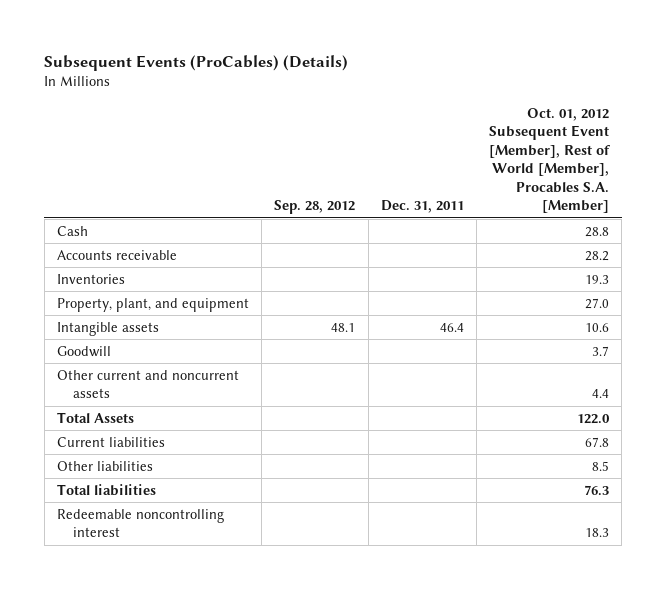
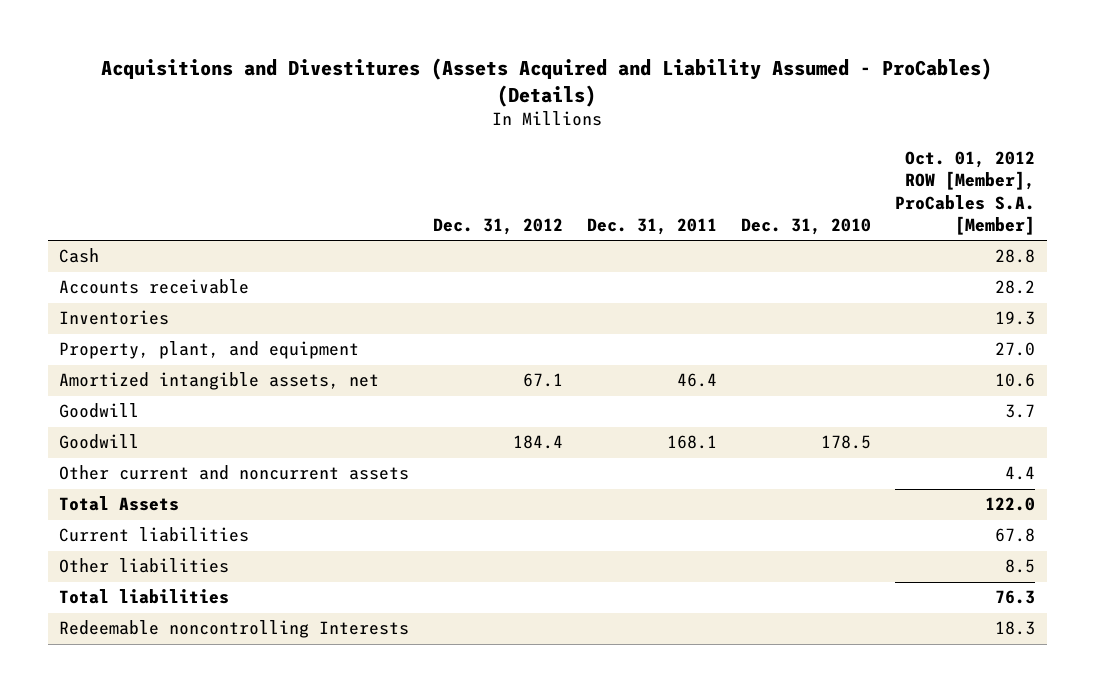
- Subsequent Events (ProCables) (Details)
+ Acquisitions and Divestitures (Assets Acquired and Liability Assumed - ProCables) (Details)
- | Sep. 28, 2012 | Dec. 31, 2011 | Oct. 01, 2012 Subsequent Event [Member], Rest of World [Member], Procables S.A. [Member]
+ | Dec. 31, 2012 | Dec. 31, 2011 | Dec. 31, 2010 | Oct. 01, 2012 ROW [Member], ProCables S.A. [Member]
- Intangible assets | 48.1 | 46.4 | 10.6
+ Amortized intangible assets, net | 67.1 | 46.4 | | 10.6
+ Goodwill | 184.4 | 168.1 | 178.5 |
- Redeemable noncontrolling interest | | | 18.3
+ Redeemable noncontrolling Interests | | | | 18.3

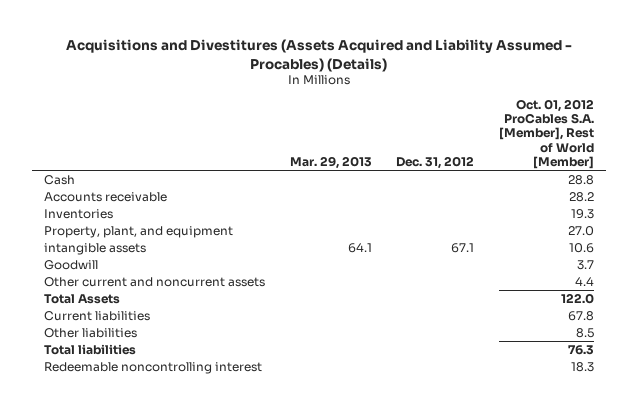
- Acquisitions and Divestitures (Assets Acquired and Liability Assumed - ProCables) (Details)
+ Acquisitions and Divestitures (Assets Acquired and Liability Assumed - Procables) (Details)
- | Dec. 31, 2012 | Dec. 31, 2011 | Dec. 31, 2010 | Oct. 01, 2012 ROW [Member], ProCables S.A. [Member]
+ | Mar. 29, 2013 | Dec. 31, 2012 | Oct. 01, 2012 ProCables S.A. [Member], Rest of World [Member]
- Amortized intangible assets, net | 67.1 | 46.4 | | 10.6
+ intangible assets | 64.1 | 67.1 | 10.6
- Goodwill | 184.4 | 168.1 | 178.5 |
- Redeemable noncontrolling Interests | | | | 18.3
+ Redeemable noncontrolling interest | | | 18.3

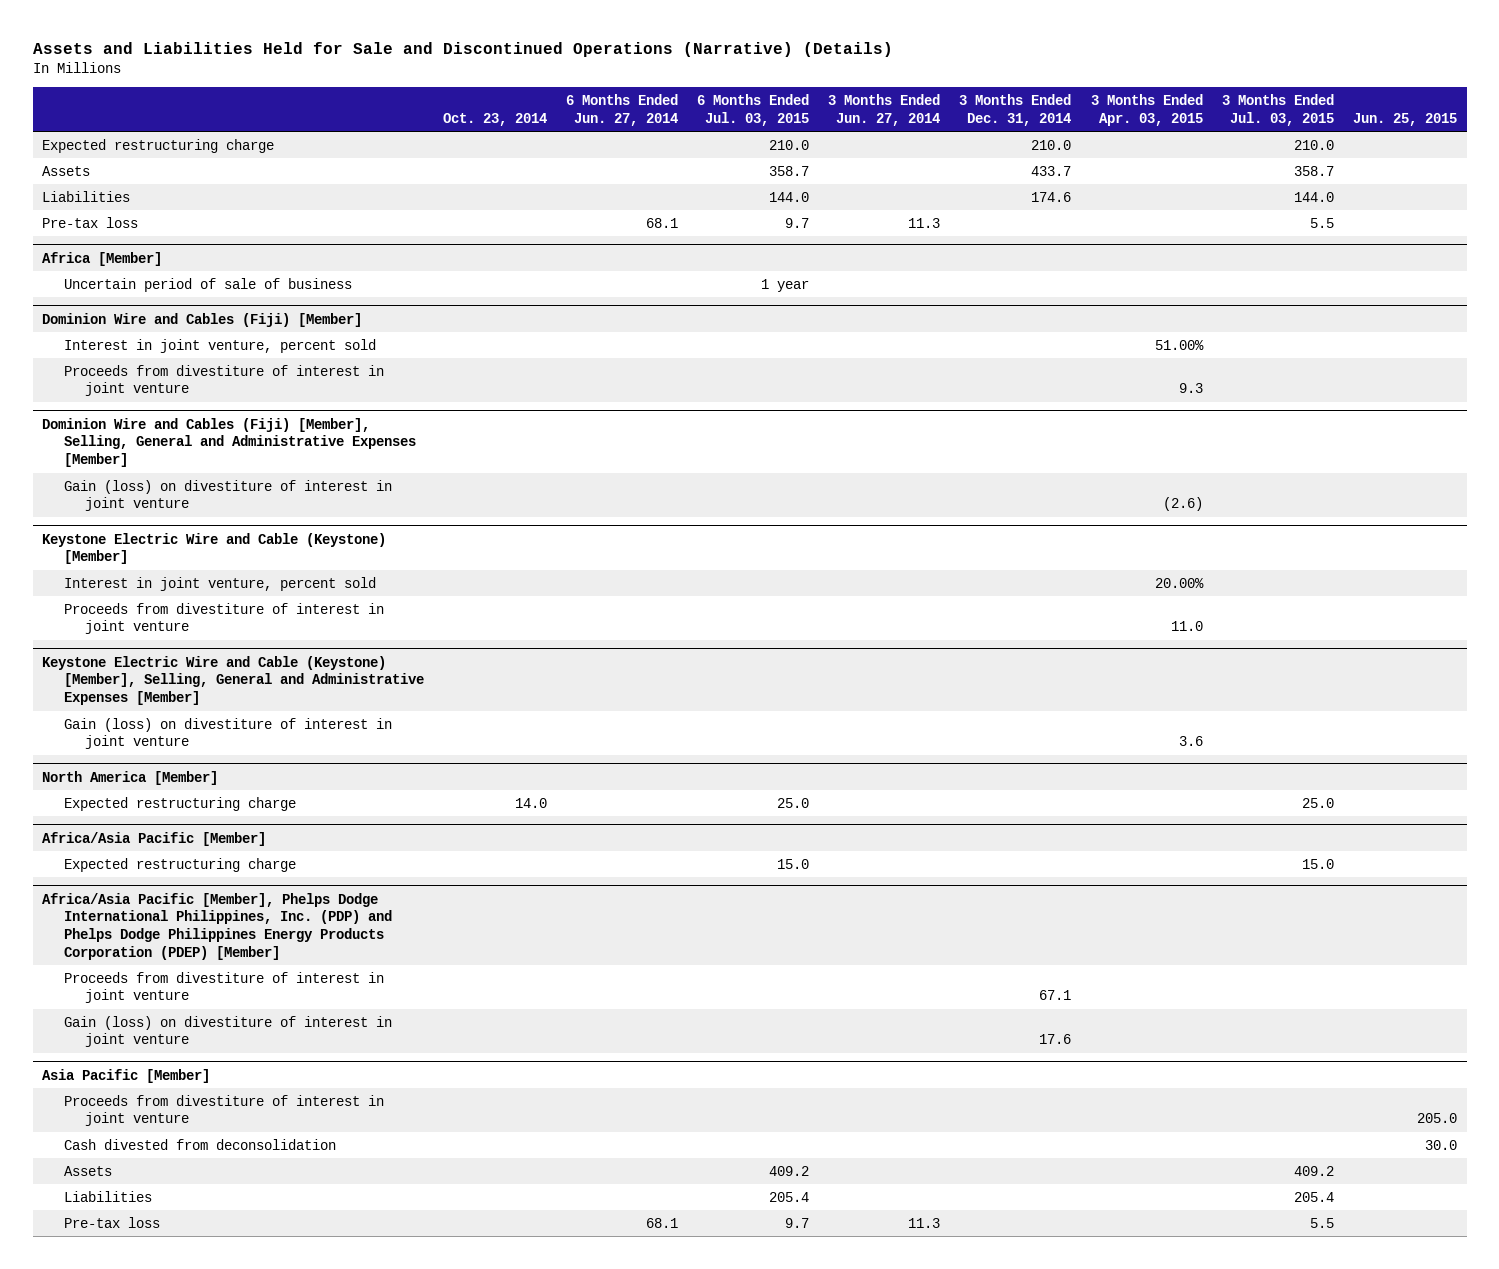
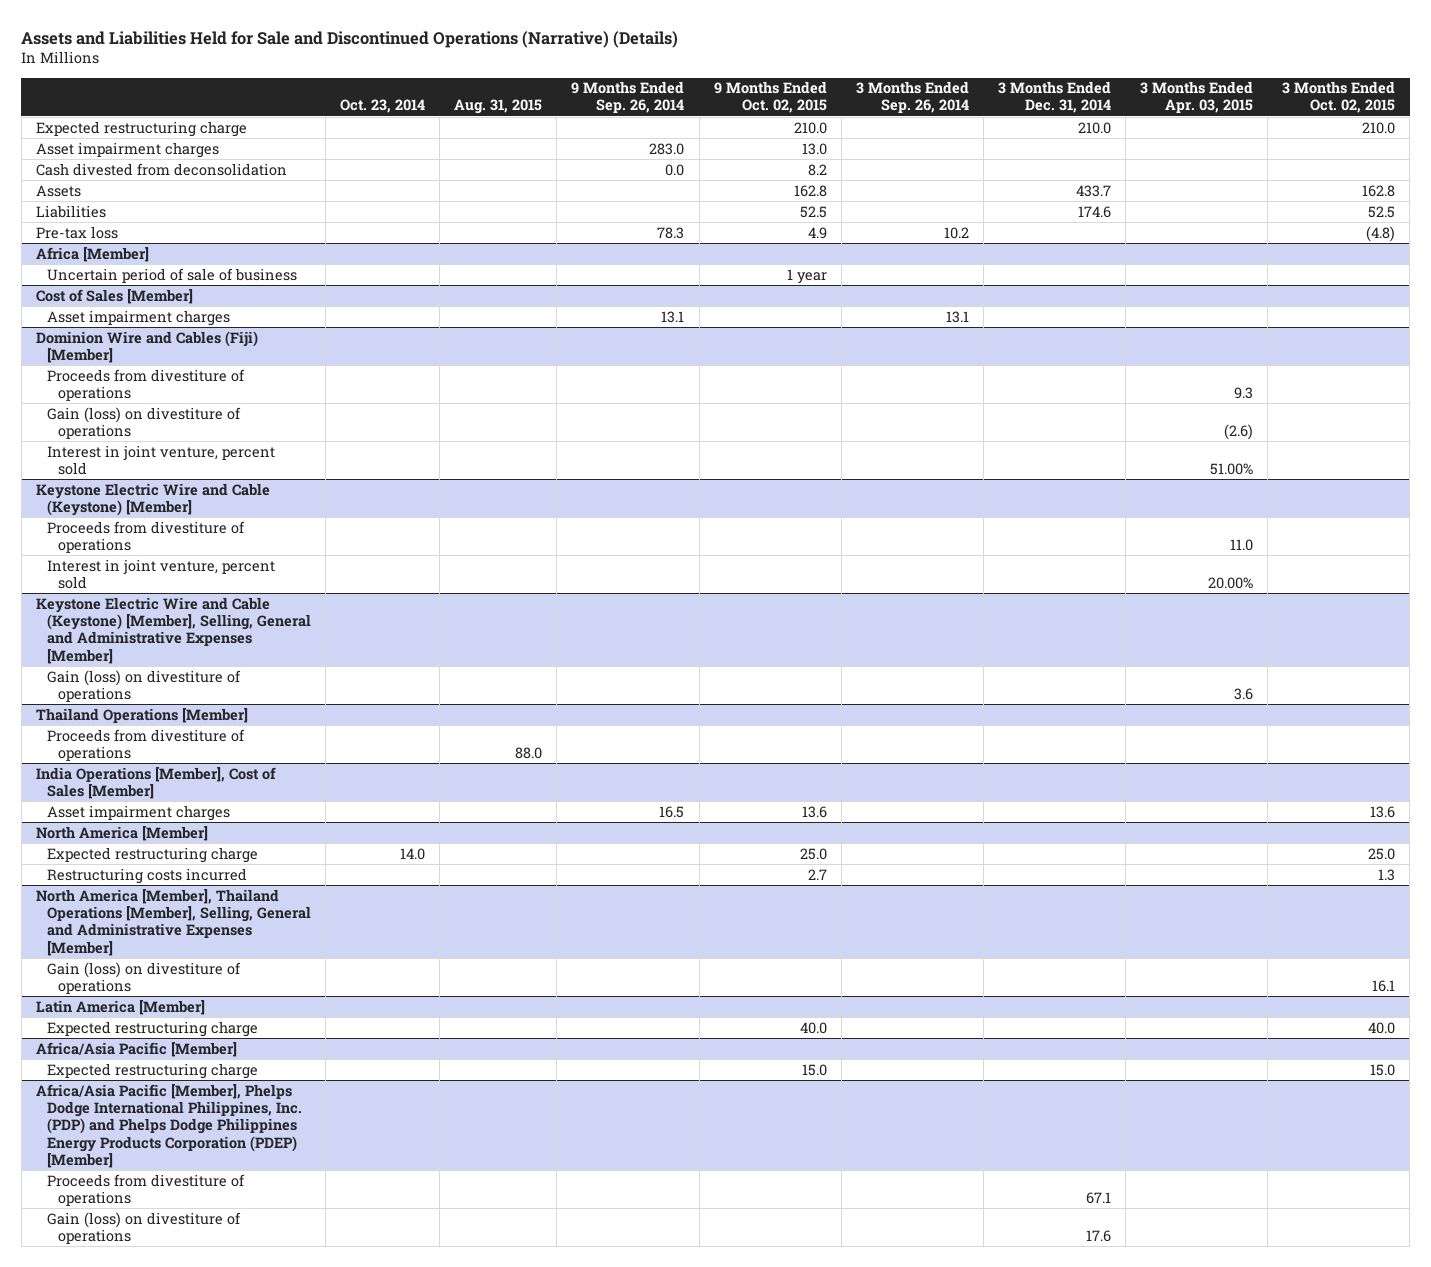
- | Oct. 23, 2014 | 6 Months Ended Jun. 27, 2014 | 6 Months Ended Jul. 03, 2015 | 3 Months Ended Jun. 27, 2014 | 3 Months Ended Dec. 31, 2014 | 3 Months Ended Apr. 03, 2015 | 3 Months Ended Jul. 03, 2015 | Jun. 25, 2015
+ | Oct. 23, 2014 | Aug. 31, 2015 | 9 Months Ended Sep. 26, 2014 | 9 Months Ended Oct. 02, 2015 | 3 Months Ended Sep. 26, 2014 | 3 Months Ended Dec. 31, 2014 | 3 Months Ended Apr. 03, 2015 | 3 Months Ended Oct. 02, 2015
+ Asset impairment charges | | | 283.0 | 13.0 | | | |
+ Cash divested from deconsolidation | | | 0.0 | 8.2 | | | |
+ Cost of Sales [Member]
+ Asset impairment charges | | | 13.1 | | 13.1 | | |
@ Dominion Wire and Cables (Fiji) [Member]
+ Proceeds from divestiture of operations | | | | | | | 9.3 |
+ Gain (loss) on divestiture of operations | | | | | | | (2.6) |
- Proceeds from divestiture of interest in joint venture | | | | | | 9.3 | |
- Dominion Wire and Cables (Fiji) [Member], Selling, General and Administrative Expenses [Member]
- Gain (loss) on divestiture of interest in joint venture | | | | | | (2.6) | |
@ Keystone Electric Wire and Cable (Keystone) [Member]
+ Proceeds from divestiture of operations | | | | | | | 11.0 |
- Proceeds from divestiture of interest in joint venture | | | | | | 11.0 | |
@ Keystone Electric Wire and Cable (Keystone) [Member], Selling, General and Administrative Expenses [Member]
- Gain (loss) on divestiture of interest in joint venture | | | | | | 3.6 | |
+ Gain (loss) on divestiture of operations | | | | | | | 3.6 |
+ Thailand Operations [Member]
+ Proceeds from divestiture of operations | | 88.0 | | | | | |
+ India Operations [Member], Cost of Sales [Member]
+ Asset impairment charges | | | 16.5 | 13.6 | | | | 13.6
@ North America [Member]
+ Restructuring costs incurred | | | | 2.7 | | | | 1.3
+ North America [Member], Thailand Operations [Member], Selling, General and Administrative Expenses [Member]
+ Gain (loss) on divestiture of operations | | | | | | | | 16.1
+ Latin America [Member]
+ Expected restructuring charge | | | | 40.0 | | | | 40.0
@ Africa/Asia Pacific [Member], Phelps Dodge International Philippines, Inc. (PDP) and Phelps Dodge Philippines Energy Products Corporation (PDEP) [Member]
- Proceeds from divestiture of interest in joint venture | | | | | 67.1 | | |
- Gain (loss) on divestiture of interest in joint venture | | | | | 17.6 | | |
- Asia Pacific [Member]
- Proceeds from divestiture of interest in joint venture | | | | | | | | 205.0
- Cash divested from deconsolidation | | | | | | | | 30.0
- Assets | | | 409.2 | | | | 409.2 |
- Liabilities | | | 205.4 | | | | 205.4 |
- Pre-tax loss | | 68.1 | 9.7 | 11.3 | | | 5.5 |
@ Africa/Asia Pacific [Member], Phelps Dodge International Philippines, Inc. (PDP) and Phelps Dodge Philippines Energy Products Corporation (PDEP) [Member]
+ Proceeds from divestiture of operations | | | | | | 67.1 | |
+ Gain (loss) on divestiture of operations | | | | | | 17.6 | |

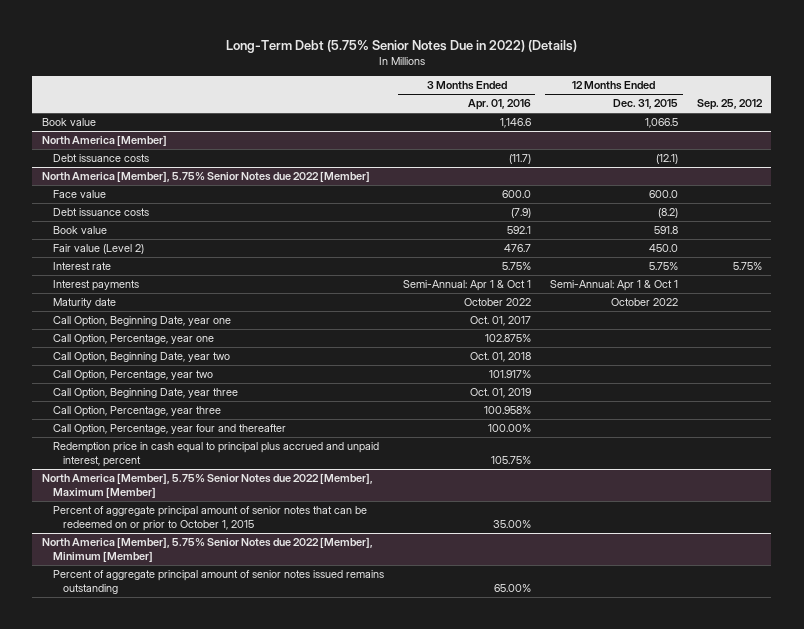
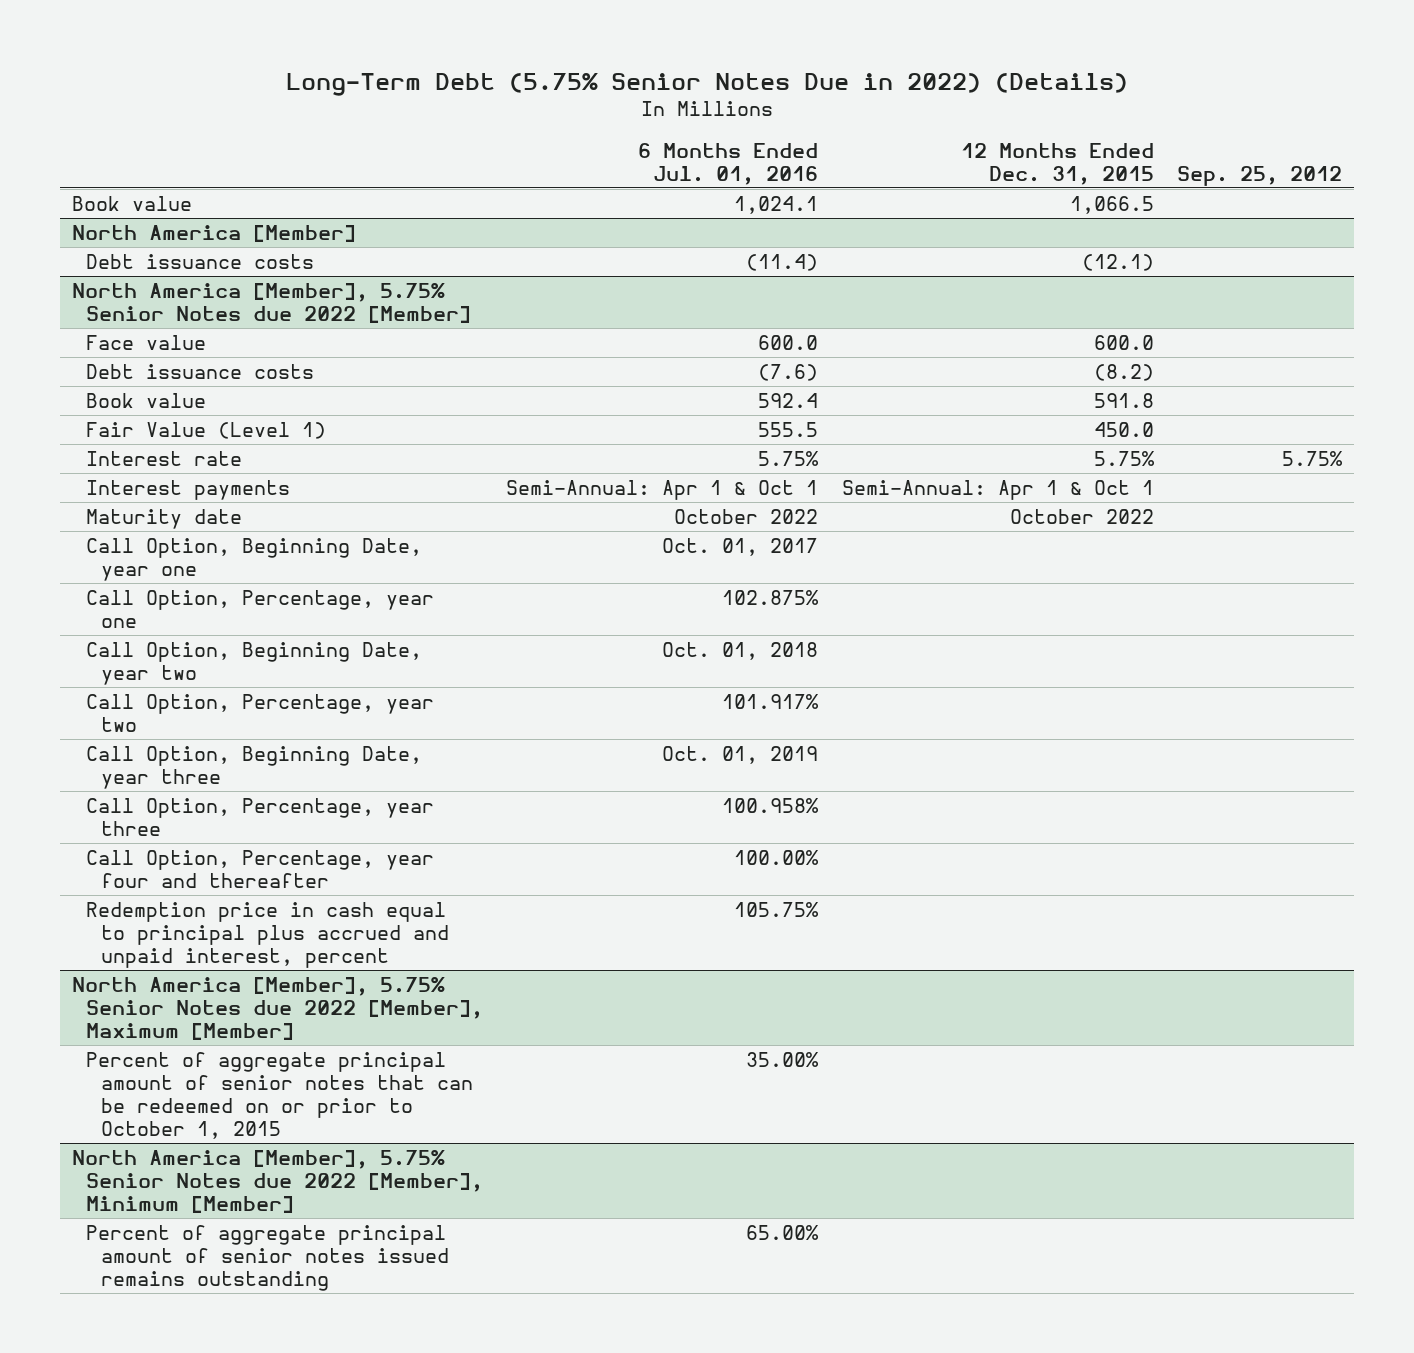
- | 3 Months Ended Apr. 01, 2016 | 12 Months Ended Dec. 31, 2015 | Sep. 25, 2012
+ | 6 Months Ended Jul. 01, 2016 | 12 Months Ended Dec. 31, 2015 | Sep. 25, 2012
@ North America [Member], 5.75% Senior Notes due 2022 [Member]
- Fair value (Level 2) | 476.7 | 450.0 |
+ Fair Value (Level 1) | 555.5 | 450.0 |

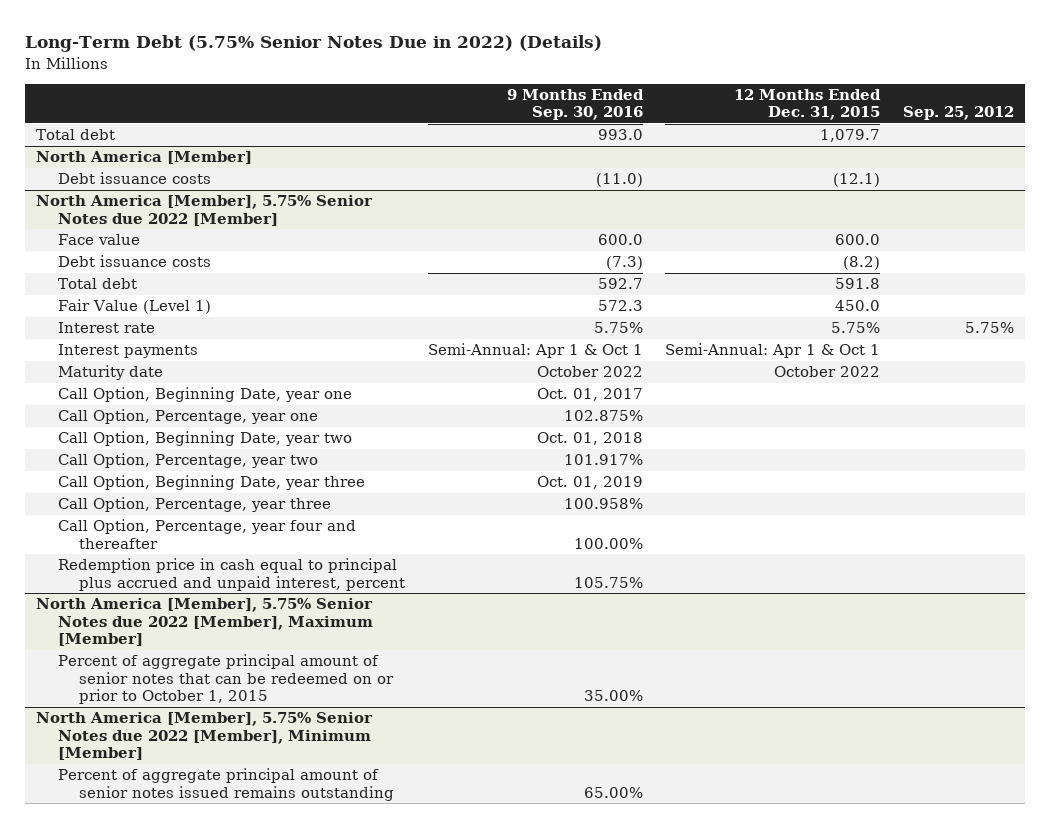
- | 6 Months Ended Jul. 01, 2016 | 12 Months Ended Dec. 31, 2015 | Sep. 25, 2012
+ | 9 Months Ended Sep. 30, 2016 | 12 Months Ended Dec. 31, 2015 | Sep. 25, 2012
- Book value | 1,024.1 | 1,066.5 |
+ Total debt | 993.0 | 1,079.7 |
@ North America [Member], 5.75% Senior Notes due 2022 [Member]
- Book value | 592.4 | 591.8 |
+ Total debt | 592.7 | 591.8 |

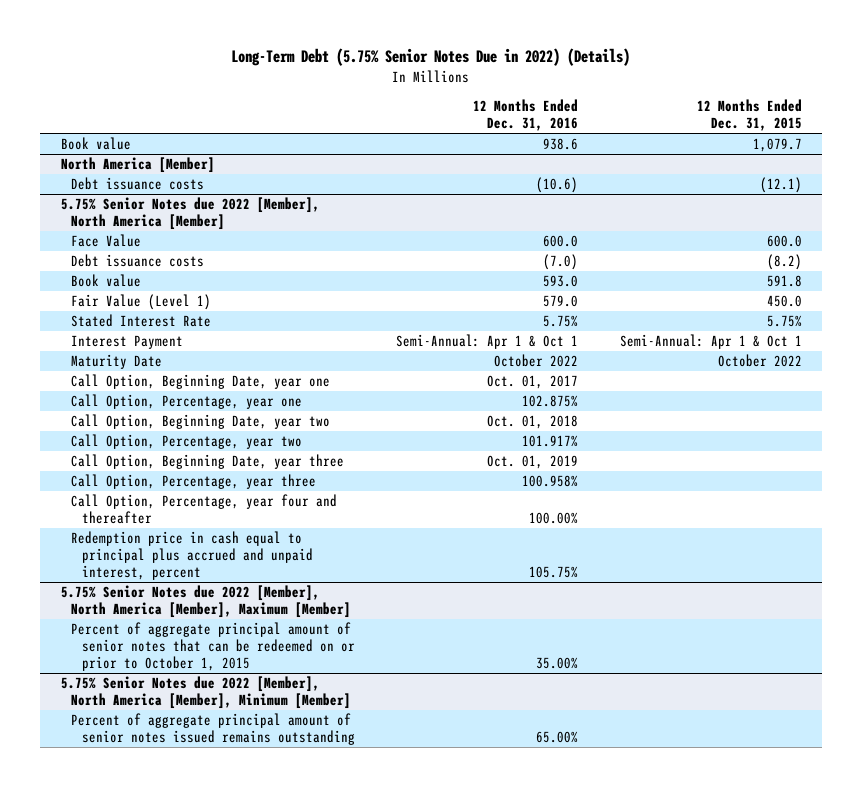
- | 9 Months Ended Sep. 30, 2016 | 12 Months Ended Dec. 31, 2015 | Sep. 25, 2012
+ | 12 Months Ended Dec. 31, 2016 | 12 Months Ended Dec. 31, 2015
- Total debt | 993.0 | 1,079.7 |
+ Book value | 938.6 | 1,079.7
- North America [Member], 5.75% Senior Notes due 2022 [Member]
- Face value | 600.0 | 600.0 |
+ 5.75% Senior Notes due 2022 [Member], North America [Member]
+ Face Value | 600.0 | 600.0
- Total debt | 592.7 | 591.8 |
+ Book value | 593.0 | 591.8
- Interest rate | 5.75% | 5.75% | 5.75%
- Interest payments | Semi-Annual: Apr 1 & Oct 1 | Semi-Annual: Apr 1 & Oct 1 |
- Maturity date | October 2022 | October 2022 |
+ Stated Interest Rate | 5.75% | 5.75%
+ Interest Payment | Semi-Annual: Apr 1 & Oct 1 | Semi-Annual: Apr 1 & Oct 1
+ Maturity Date | October 2022 | October 2022
- North America [Member], 5.75% Senior Notes due 2022 [Member], Maximum [Member]
+ 5.75% Senior Notes due 2022 [Member], North America [Member], Maximum [Member]
- North America [Member], 5.75% Senior Notes due 2022 [Member], Minimum [Member]
+ 5.75% Senior Notes due 2022 [Member], North America [Member], Minimum [Member]

